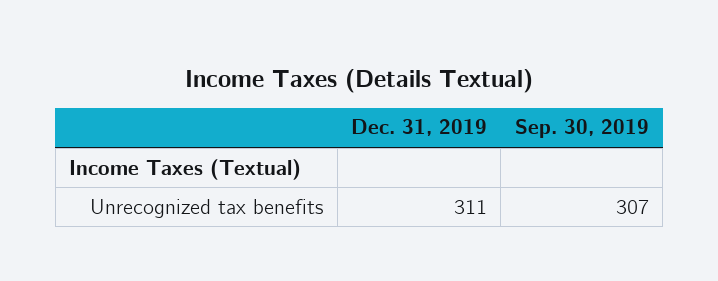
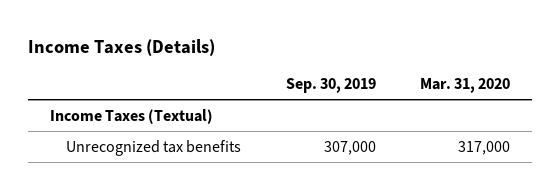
- Income Taxes (Details Textual)
+ Income Taxes (Details)
- | Dec. 31, 2019 | Sep. 30, 2019
+ | Sep. 30, 2019 | Mar. 31, 2020
- Unrecognized tax benefits | 311 | 307
+ Unrecognized tax benefits | 307,000 | 317,000

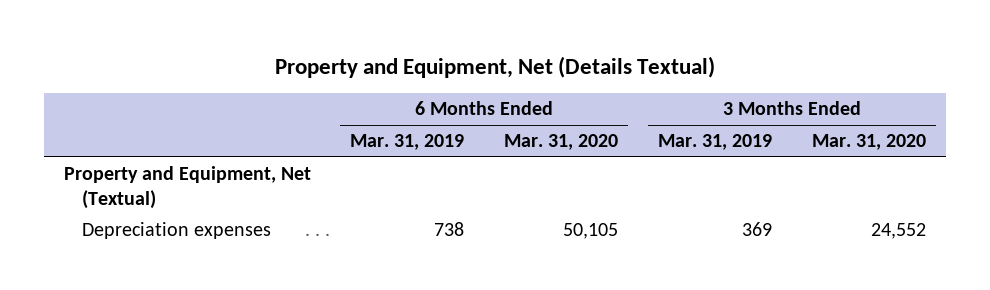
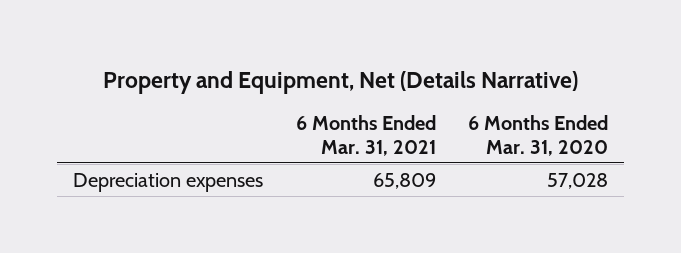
- Property and Equipment, Net (Details Textual)
+ Property and Equipment, Net (Details Narrative)
- | 6 Months Ended Mar. 31, 2019 | 6 Months Ended Mar. 31, 2020 | 3 Months Ended Mar. 31, 2019 | 3 Months Ended Mar. 31, 2020
+ | 6 Months Ended Mar. 31, 2021 | 6 Months Ended Mar. 31, 2020
- Property and Equipment, Net (Textual)
- Depreciation expenses | 738 | 50,105 | 369 | 24,552
+ Depreciation expenses | 65,809 | 57,028

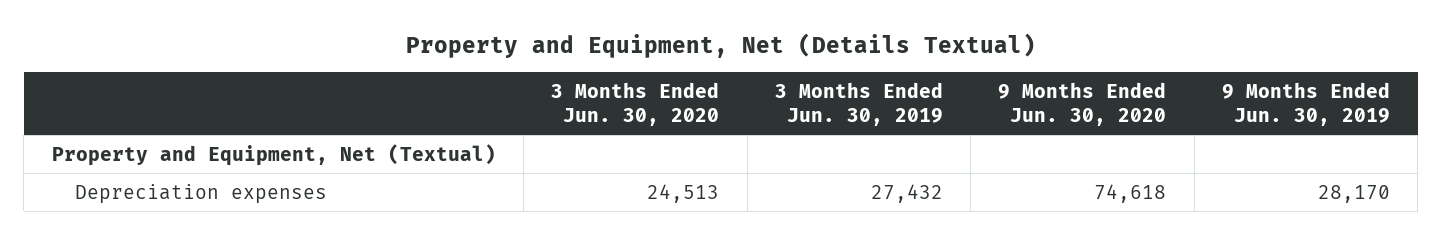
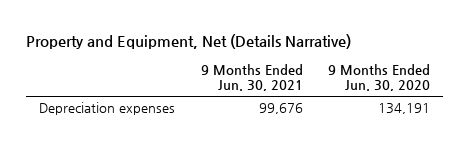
- Property and Equipment, Net (Details Textual)
+ Property and Equipment, Net (Details Narrative)
- | 3 Months Ended Jun. 30, 2020 | 3 Months Ended Jun. 30, 2019 | 9 Months Ended Jun. 30, 2020 | 9 Months Ended Jun. 30, 2019
+ | 9 Months Ended Jun. 30, 2021 | 9 Months Ended Jun. 30, 2020
- Property and Equipment, Net (Textual)
- Depreciation expenses | 24,513 | 27,432 | 74,618 | 28,170
+ Depreciation expenses | 99,676 | 134,191

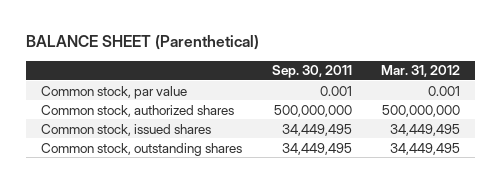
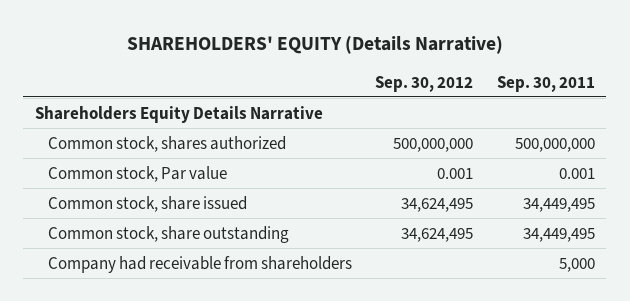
- BALANCE SHEET (Parenthetical)
+ SHAREHOLDERS' EQUITY (Details Narrative)
- | Sep. 30, 2011 | Mar. 31, 2012
+ | Sep. 30, 2012 | Sep. 30, 2011
- Common stock, par value | 0.001 | 0.001
- Common stock, authorized shares | 500,000,000 | 500,000,000
- Common stock, issued shares | 34,449,495 | 34,449,495
- Common stock, outstanding shares | 34,449,495 | 34,449,495
+ Shareholders Equity Details Narrative
+ Common stock, shares authorized | 500,000,000 | 500,000,000
+ Common stock, Par value | 0.001 | 0.001
+ Common stock, share issued | 34,624,495 | 34,449,495
+ Common stock, share outstanding | 34,624,495 | 34,449,495
+ Company had receivable from shareholders | | 5,000

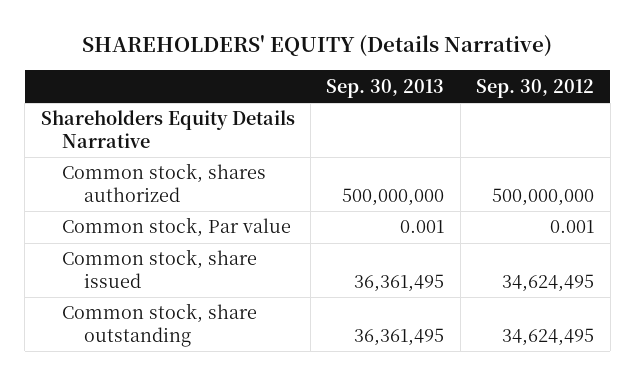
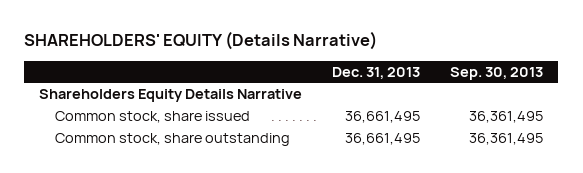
- | Sep. 30, 2013 | Sep. 30, 2012
+ | Dec. 31, 2013 | Sep. 30, 2013
- Common stock, shares authorized | 500,000,000 | 500,000,000
- Common stock, Par value | 0.001 | 0.001

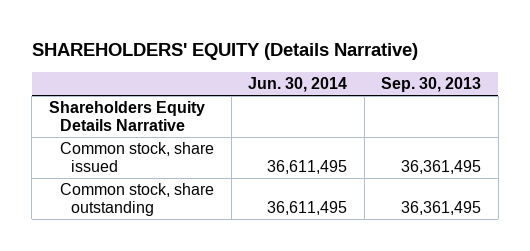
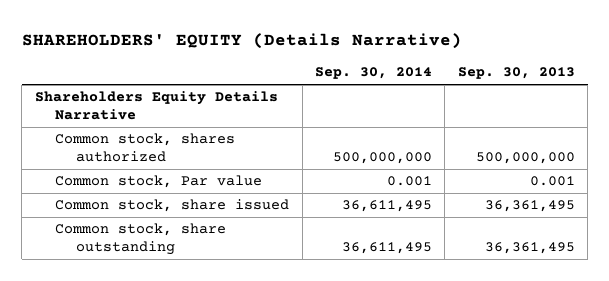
- | Jun. 30, 2014 | Sep. 30, 2013
+ | Sep. 30, 2014 | Sep. 30, 2013
+ Common stock, shares authorized | 500,000,000 | 500,000,000
+ Common stock, Par value | 0.001 | 0.001

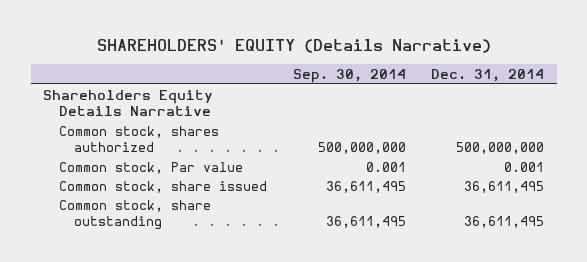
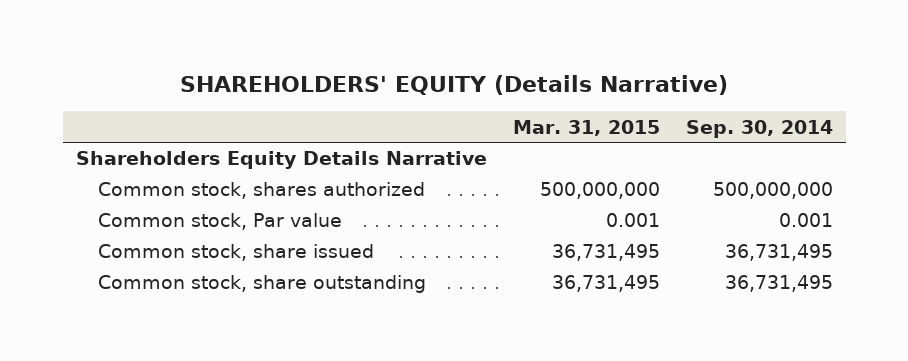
- | Sep. 30, 2014 | Dec. 31, 2014
+ | Mar. 31, 2015 | Sep. 30, 2014
- Common stock, share issued | 36,611,495 | 36,611,495
- Common stock, share outstanding | 36,611,495 | 36,611,495
+ Common stock, share issued | 36,731,495 | 36,731,495
+ Common stock, share outstanding | 36,731,495 | 36,731,495

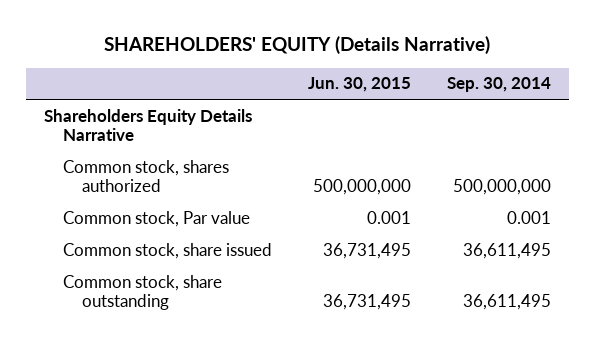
- | Mar. 31, 2015 | Sep. 30, 2014
+ | Jun. 30, 2015 | Sep. 30, 2014
- Common stock, share issued | 36,731,495 | 36,731,495
- Common stock, share outstanding | 36,731,495 | 36,731,495
+ Common stock, share issued | 36,731,495 | 36,611,495
+ Common stock, share outstanding | 36,731,495 | 36,611,495

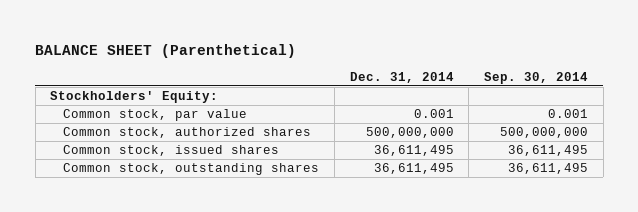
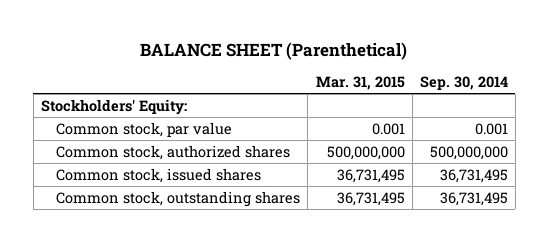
- | Dec. 31, 2014 | Sep. 30, 2014
+ | Mar. 31, 2015 | Sep. 30, 2014
- Common stock, issued shares | 36,611,495 | 36,611,495
- Common stock, outstanding shares | 36,611,495 | 36,611,495
+ Common stock, issued shares | 36,731,495 | 36,731,495
+ Common stock, outstanding shares | 36,731,495 | 36,731,495

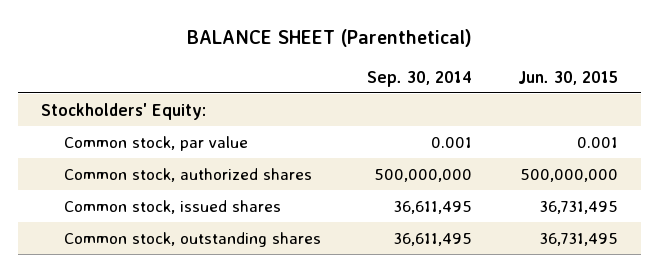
- | Mar. 31, 2015 | Sep. 30, 2014
+ | Sep. 30, 2014 | Jun. 30, 2015
- Common stock, issued shares | 36,731,495 | 36,731,495
- Common stock, outstanding shares | 36,731,495 | 36,731,495
+ Common stock, issued shares | 36,611,495 | 36,731,495
+ Common stock, outstanding shares | 36,611,495 | 36,731,495

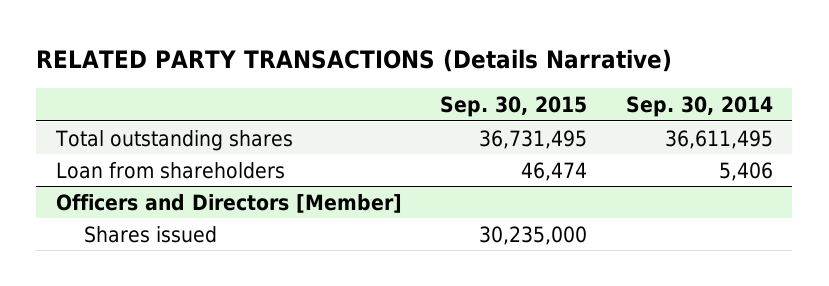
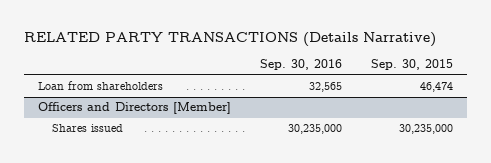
- | Sep. 30, 2015 | Sep. 30, 2014
+ | Sep. 30, 2016 | Sep. 30, 2015
- Total outstanding shares | 36,731,495 | 36,611,495

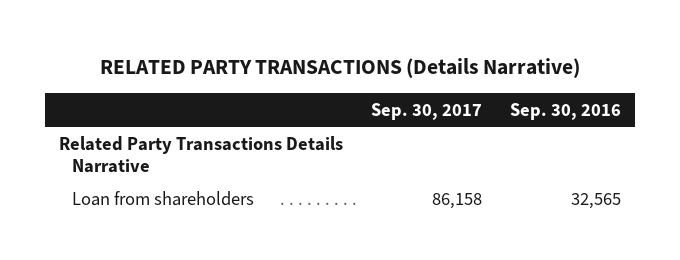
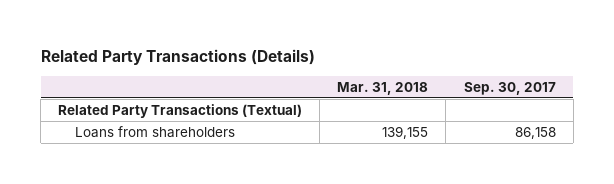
- RELATED PARTY TRANSACTIONS (Details Narrative)
+ Related Party Transactions (Details)
- | Sep. 30, 2017 | Sep. 30, 2016
+ | Mar. 31, 2018 | Sep. 30, 2017
- Related Party Transactions Details Narrative
- Loan from shareholders | 86,158 | 32,565
+ Related Party Transactions (Textual)
+ Loans from shareholders | 139,155 | 86,158

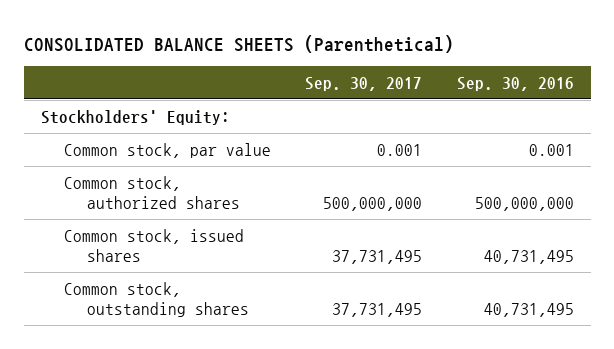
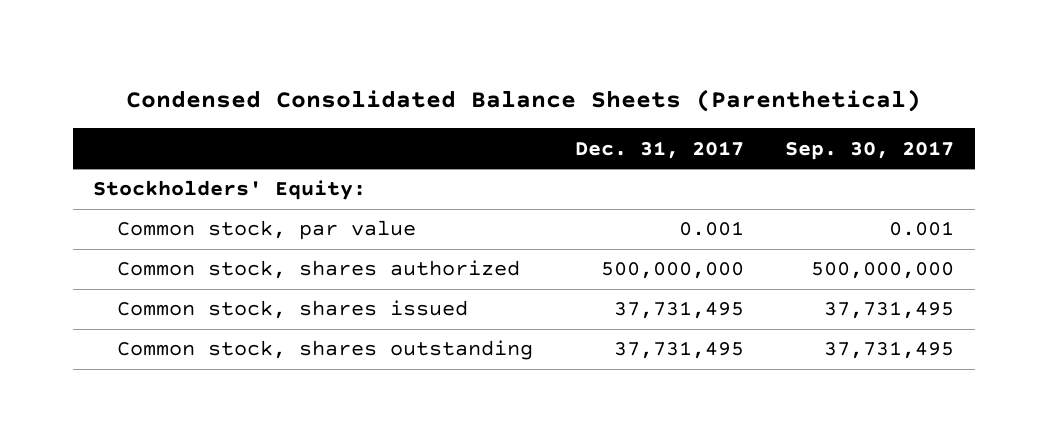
- CONSOLIDATED BALANCE SHEETS (Parenthetical)
+ Condensed Consolidated Balance Sheets (Parenthetical)
- | Sep. 30, 2017 | Sep. 30, 2016
+ | Dec. 31, 2017 | Sep. 30, 2017
- Common stock, authorized shares | 500,000,000 | 500,000,000
- Common stock, issued shares | 37,731,495 | 40,731,495
- Common stock, outstanding shares | 37,731,495 | 40,731,495
+ Common stock, shares authorized | 500,000,000 | 500,000,000
+ Common stock, shares issued | 37,731,495 | 37,731,495
+ Common stock, shares outstanding | 37,731,495 | 37,731,495

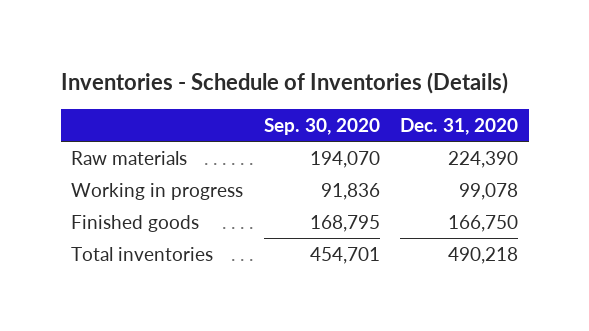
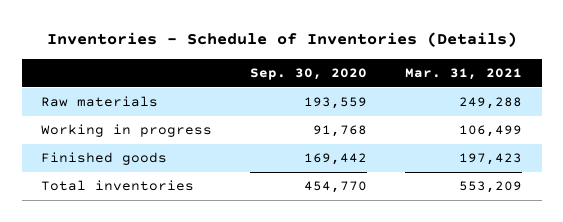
- | Sep. 30, 2020 | Dec. 31, 2020
+ | Sep. 30, 2020 | Mar. 31, 2021
- Raw materials | 194,070 | 224,390
- Working in progress | 91,836 | 99,078
- Finished goods | 168,795 | 166,750
- Total inventories | 454,701 | 490,218
+ Raw materials | 193,559 | 249,288
+ Working in progress | 91,768 | 106,499
+ Finished goods | 169,442 | 197,423
+ Total inventories | 454,770 | 553,209

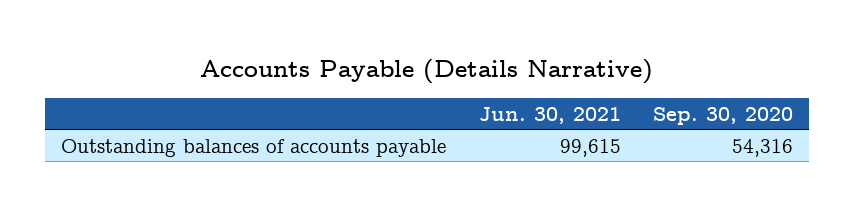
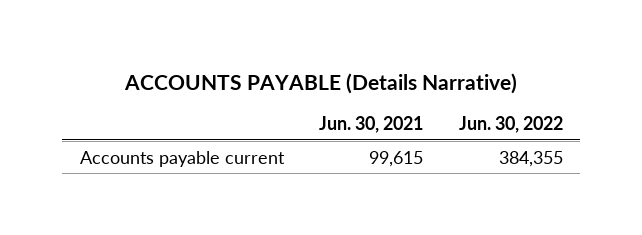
- Accounts Payable (Details Narrative)
+ ACCOUNTS PAYABLE (Details Narrative)
- | Jun. 30, 2021 | Sep. 30, 2020
+ | Jun. 30, 2021 | Jun. 30, 2022
- Outstanding balances of accounts payable | 99,615 | 54,316
+ Accounts payable current | 99,615 | 384,355

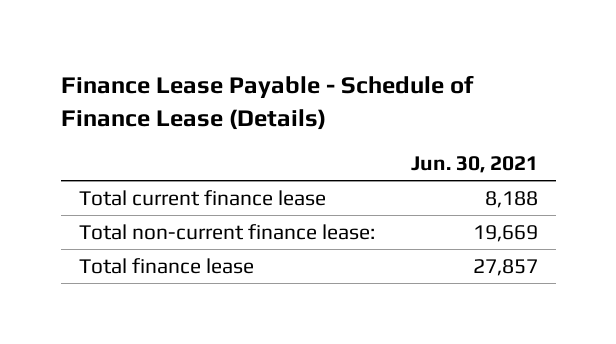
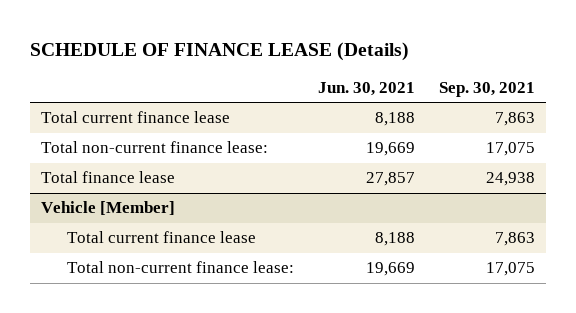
- Finance Lease Payable - Schedule of Finance Lease (Details)
+ SCHEDULE OF FINANCE LEASE (Details)
- | Jun. 30, 2021
+ | Jun. 30, 2021 | Sep. 30, 2021
+ Vehicle [Member]
+ Total current finance lease | 8,188 | 7,863
+ Total non-current finance lease: | 19,669 | 17,075

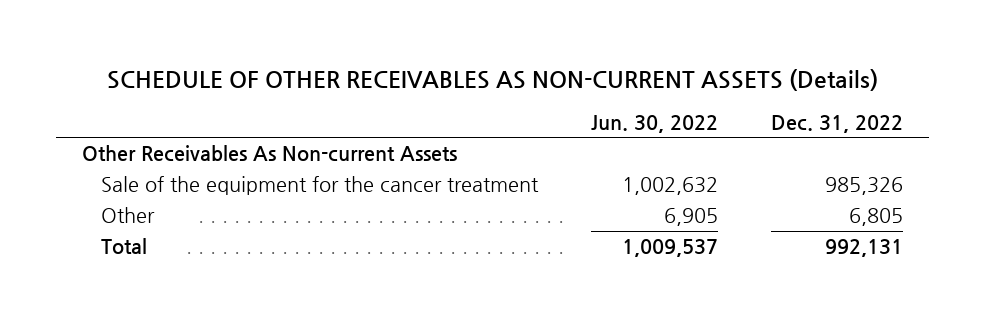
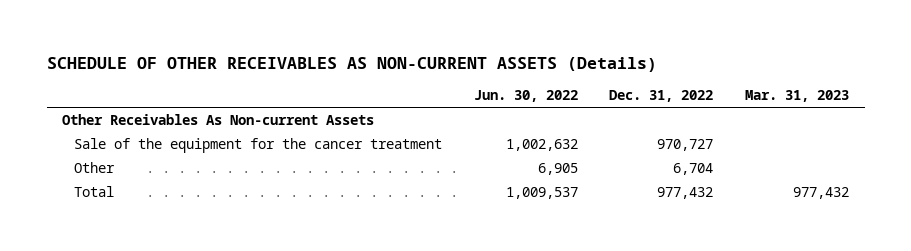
- | Jun. 30, 2022 | Dec. 31, 2022
+ | Jun. 30, 2022 | Dec. 31, 2022 | Mar. 31, 2023
- Sale of the equipment for the cancer treatment | 1,002,632 | 985,326
- Other | 6,905 | 6,805
- Total | 1,009,537 | 992,131
+ Sale of the equipment for the cancer treatment | 1,002,632 | 970,727 |
+ Other | 6,905 | 6,704 |
+ Total | 1,009,537 | 977,432 | 977,432

